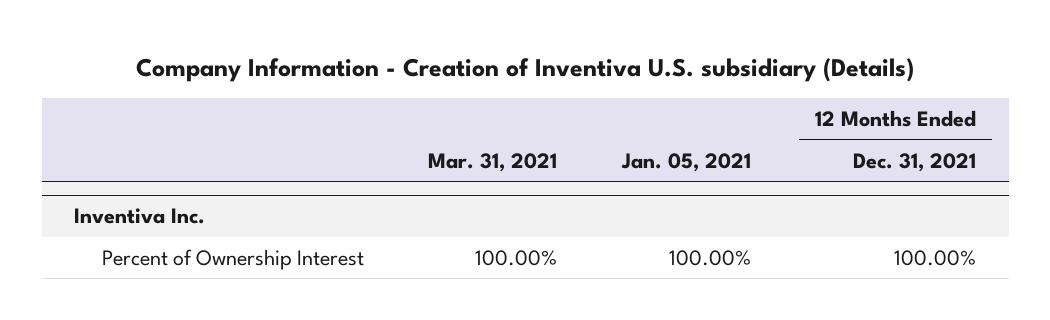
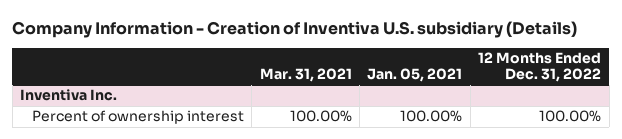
- | Mar. 31, 2021 | Jan. 05, 2021 | 12 Months Ended Dec. 31, 2021
+ | Mar. 31, 2021 | Jan. 05, 2021 | 12 Months Ended Dec. 31, 2022
@ Inventiva Inc.
- Percent of Ownership Interest | 100.00% | 100.00% | 100.00%
+ Percent of ownership interest | 100.00% | 100.00% | 100.00%

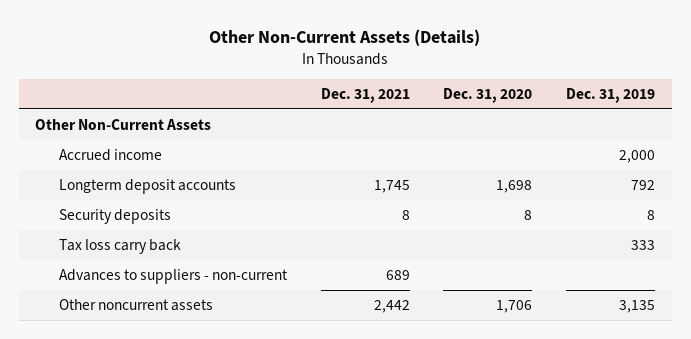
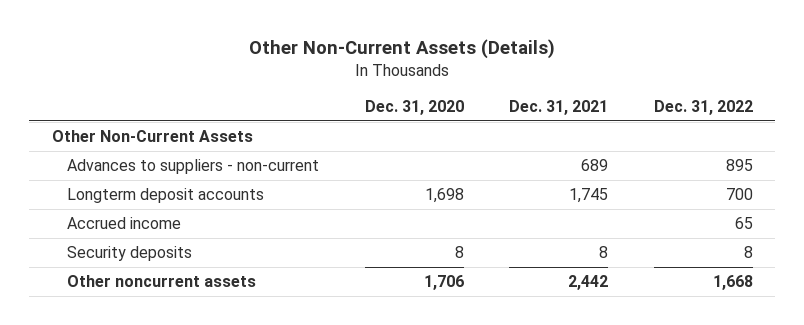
- | Dec. 31, 2021 | Dec. 31, 2020 | Dec. 31, 2019
+ | Dec. 31, 2020 | Dec. 31, 2021 | Dec. 31, 2022
moved up: Advances to suppliers - non-current | | 689 | 895
moved down: Accrued income | | | 65
- Tax loss carry back | | | 333

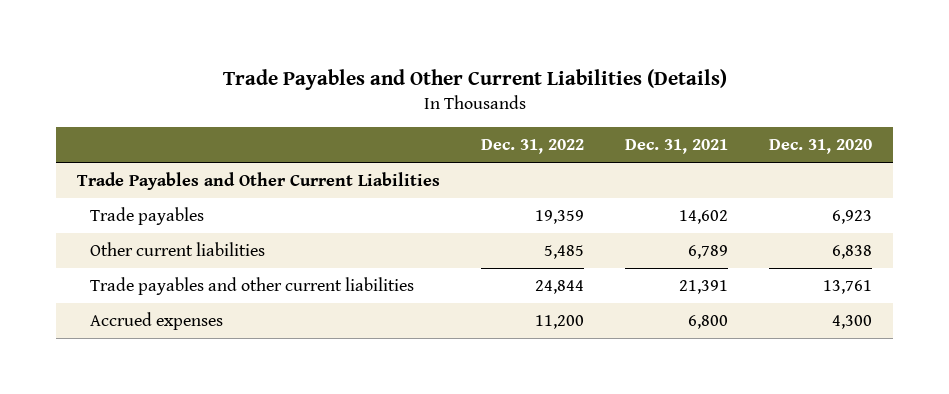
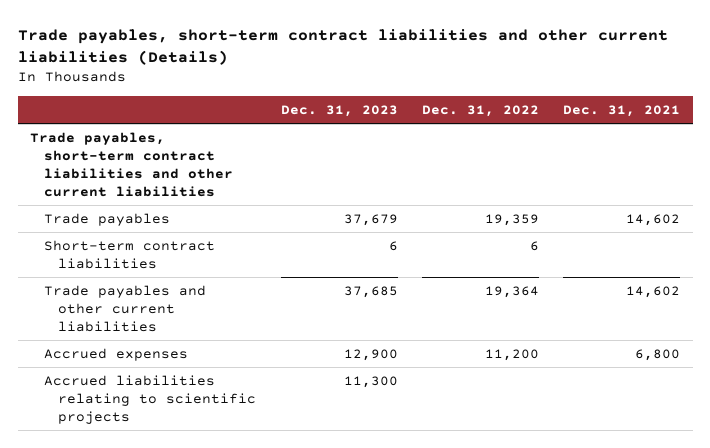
- Trade Payables and Other Current Liabilities (Details)
+ Trade payables, short-term contract liabilities and other current liabilities (Details)
- | Dec. 31, 2022 | Dec. 31, 2021 | Dec. 31, 2020
+ | Dec. 31, 2023 | Dec. 31, 2022 | Dec. 31, 2021
- Trade Payables and Other Current Liabilities
+ Trade payables, short-term contract liabilities and other current liabilities
- Other current liabilities | 5,485 | 6,789 | 6,838
- Trade payables and other current liabilities | 24,844 | 21,391 | 13,761
+ Short-term contract liabilities | 6 | 6 |
+ Trade payables and other current liabilities | 37,685 | 19,364 | 14,602
+ Accrued liabilities relating to scientific projects | 11,300 | |

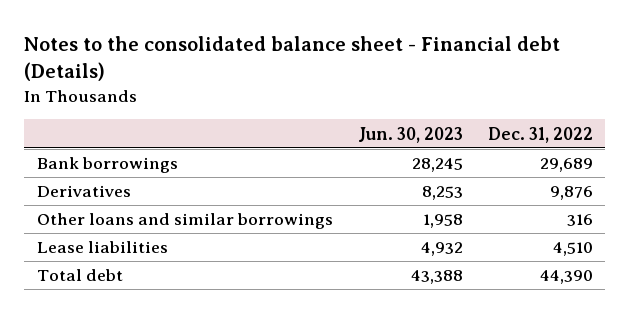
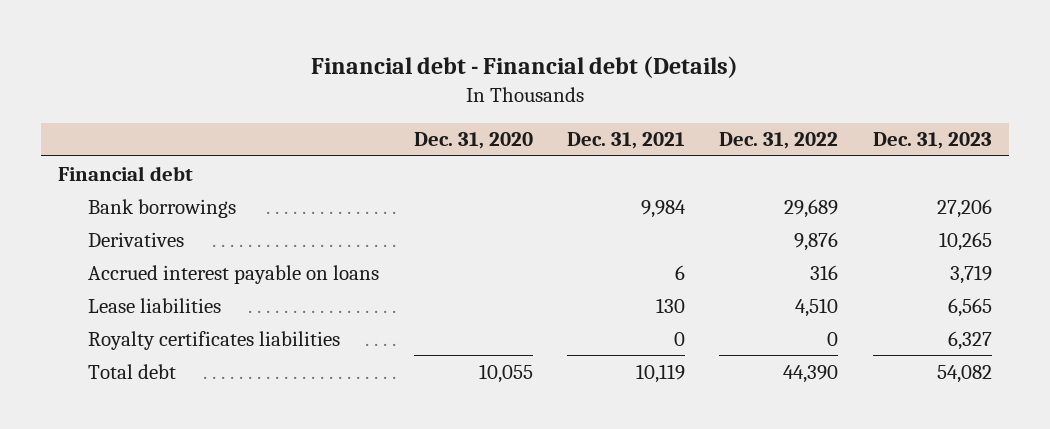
- Notes to the consolidated balance sheet - Financial debt (Details)
+ Financial debt - Financial debt (Details)
- | Jun. 30, 2023 | Dec. 31, 2022
+ | Dec. 31, 2020 | Dec. 31, 2021 | Dec. 31, 2022 | Dec. 31, 2023
+ Financial debt
- Other loans and similar borrowings | 1,958 | 316
+ Accrued interest payable on loans | | 6 | 316 | 3,719
+ Royalty certificates liabilities | | 0 | 0 | 6,327

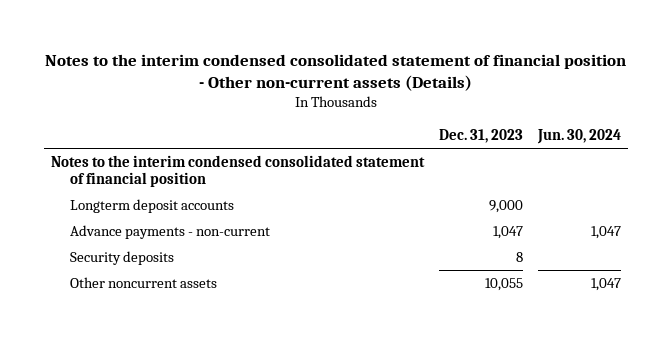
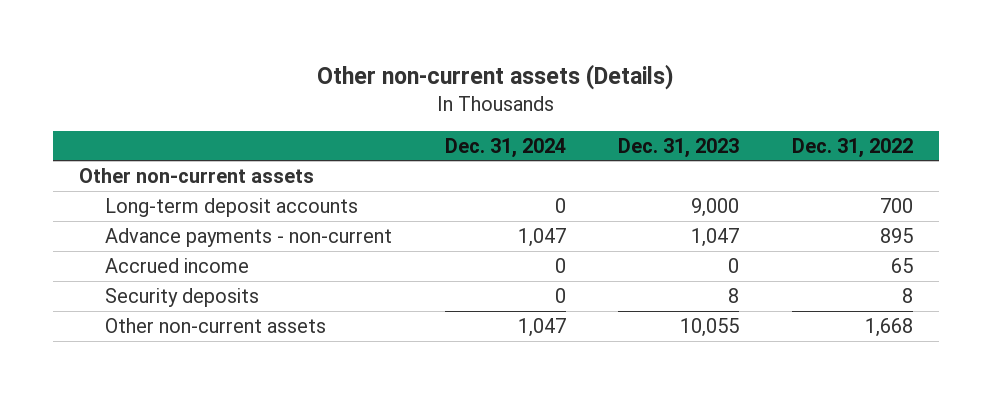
- Notes to the interim condensed consolidated statement of financial position - Other non-current assets (Details)
+ Other non-current assets (Details)
- | Dec. 31, 2023 | Jun. 30, 2024
+ | Dec. 31, 2024 | Dec. 31, 2023 | Dec. 31, 2022
- Notes to the interim condensed consolidated statement of financial position
- Longterm deposit accounts | 9,000 |
+ Other non-current assets
+ Long-term deposit accounts | 0 | 9,000 | 700
+ Accrued income | 0 | 0 | 65
- Other noncurrent assets | 10,055 | 1,047
+ Other non-current assets | 1,047 | 10,055 | 1,668

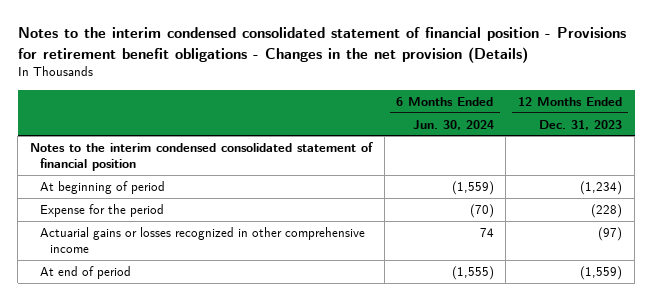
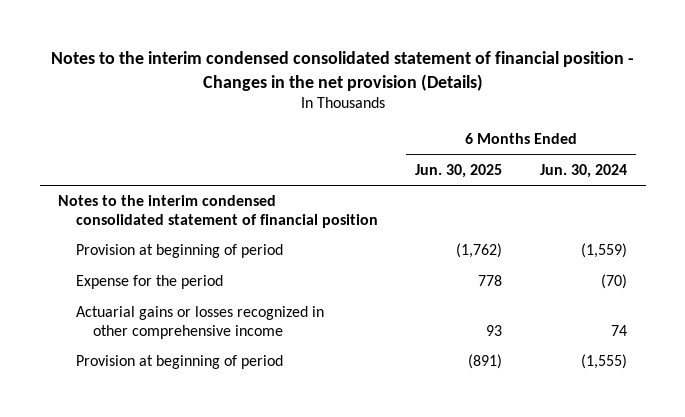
- Notes to the interim condensed consolidated statement of financial position - Provisions for retirement benefit obligations - Changes in the net provision (Details)
+ Notes to the interim condensed consolidated statement of financial position - Changes in the net provision (Details)
- | 6 Months Ended Jun. 30, 2024 | 12 Months Ended Dec. 31, 2023
+ | 6 Months Ended Jun. 30, 2025 | 6 Months Ended Jun. 30, 2024
- At beginning of period | (1,559) | (1,234)
+ Provision at beginning of period | (1,762) | (1,559)
- At end of period | (1,555) | (1,559)
+ Provision at beginning of period | (891) | (1,555)

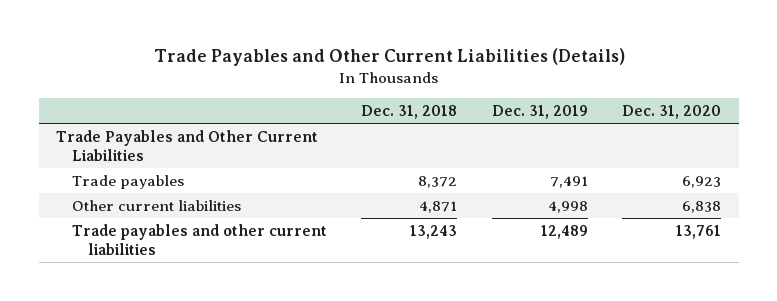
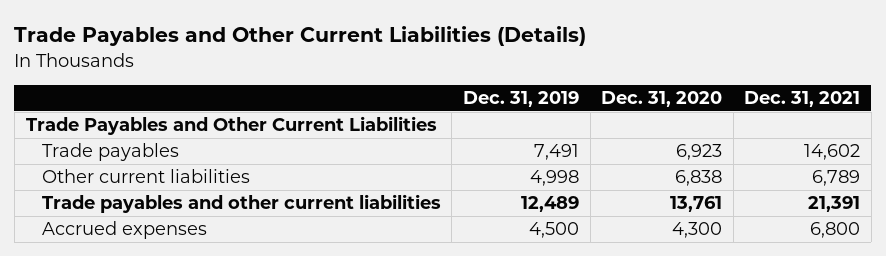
- | Dec. 31, 2018 | Dec. 31, 2019 | Dec. 31, 2020
+ | Dec. 31, 2019 | Dec. 31, 2020 | Dec. 31, 2021
+ Accrued expenses | 4,500 | 4,300 | 6,800

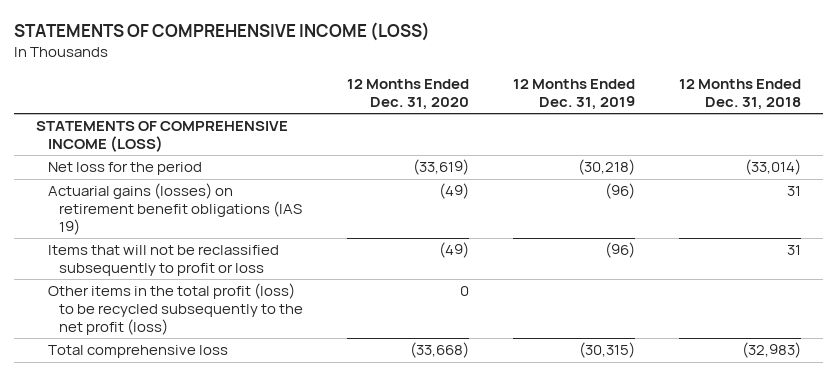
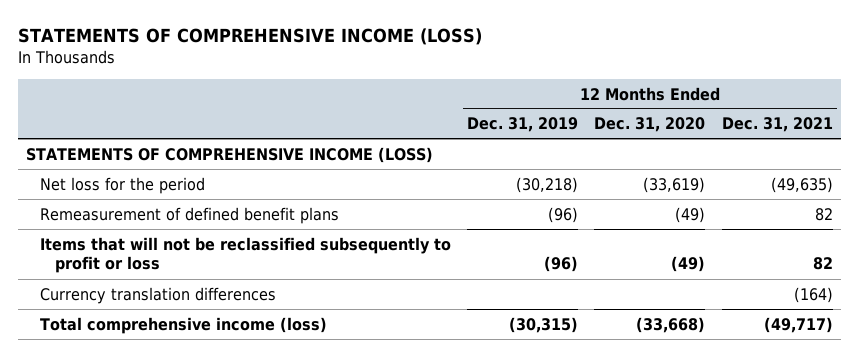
- | 12 Months Ended Dec. 31, 2020 | 12 Months Ended Dec. 31, 2019 | 12 Months Ended Dec. 31, 2018
+ | 12 Months Ended Dec. 31, 2019 | 12 Months Ended Dec. 31, 2020 | 12 Months Ended Dec. 31, 2021
- Actuarial gains (losses) on retirement benefit obligations (IAS 19) | (49) | (96) | 31
+ Remeasurement of defined benefit plans | (96) | (49) | 82
- Other items in the total profit (loss) to be recycled subsequently to the net profit (loss) | 0 | |
- Total comprehensive loss | (33,668) | (30,315) | (32,983)
+ Currency translation differences | | | (164)
+ Total comprehensive income (loss) | (30,315) | (33,668) | (49,717)

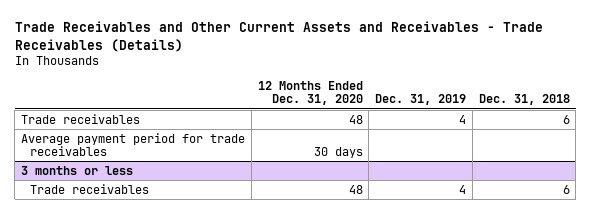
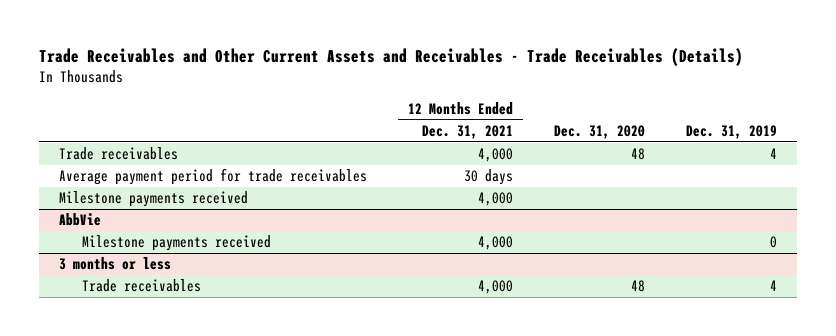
- | 12 Months Ended Dec. 31, 2020 | Dec. 31, 2019 | Dec. 31, 2018
+ | 12 Months Ended Dec. 31, 2021 | Dec. 31, 2020 | Dec. 31, 2019
+ Milestone payments received | 4,000 | |
+ AbbVie
+ Milestone payments received | 4,000 | | 0

